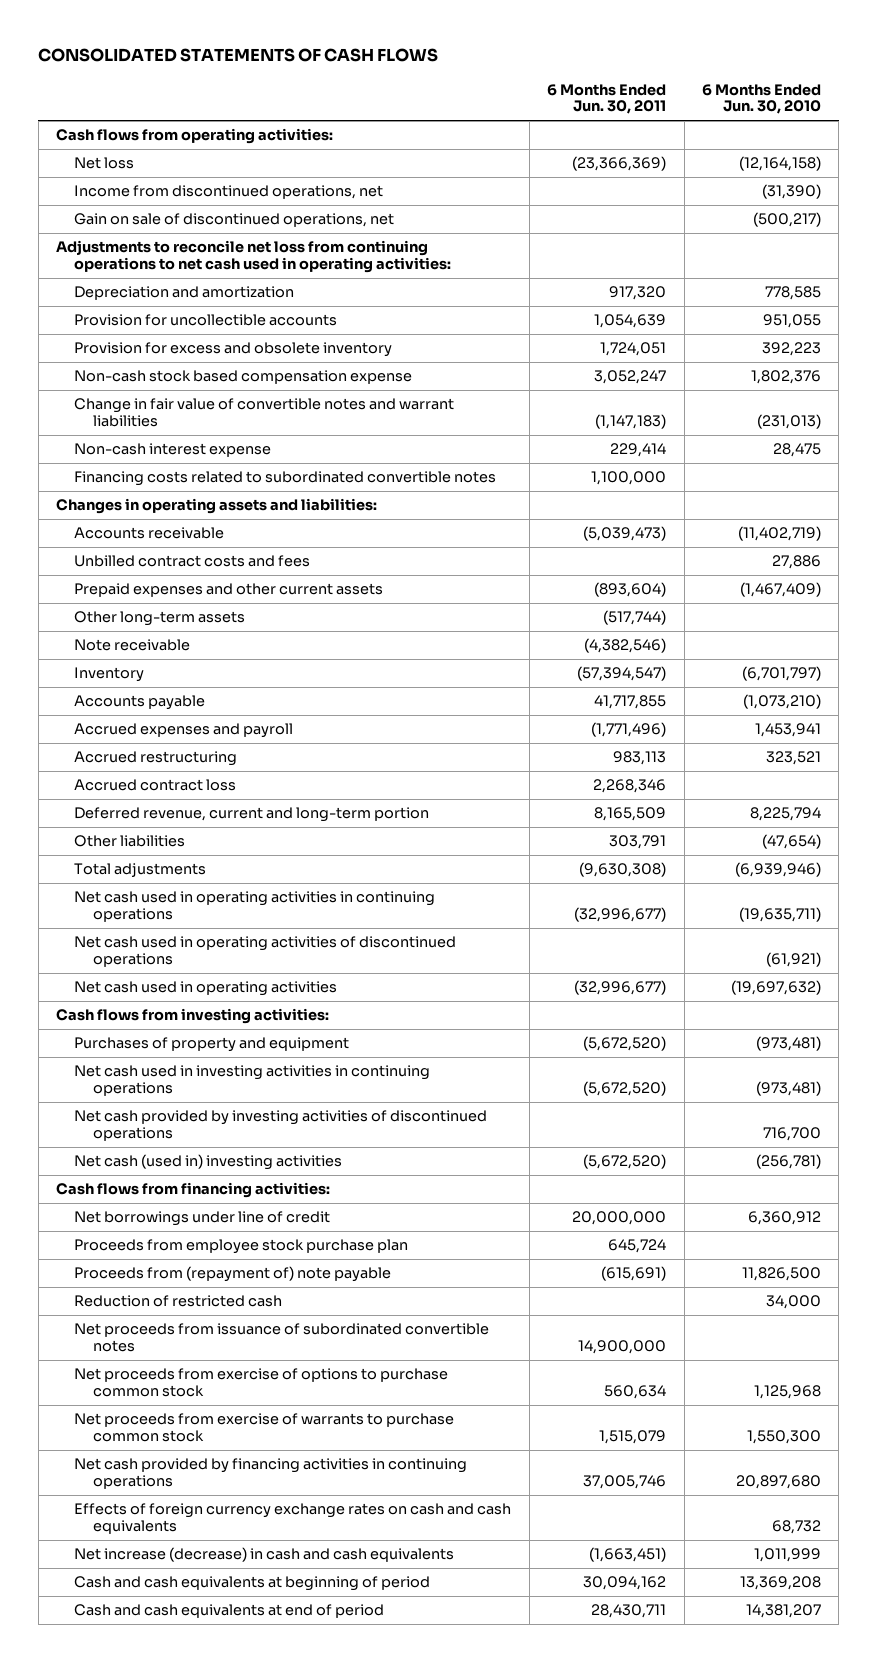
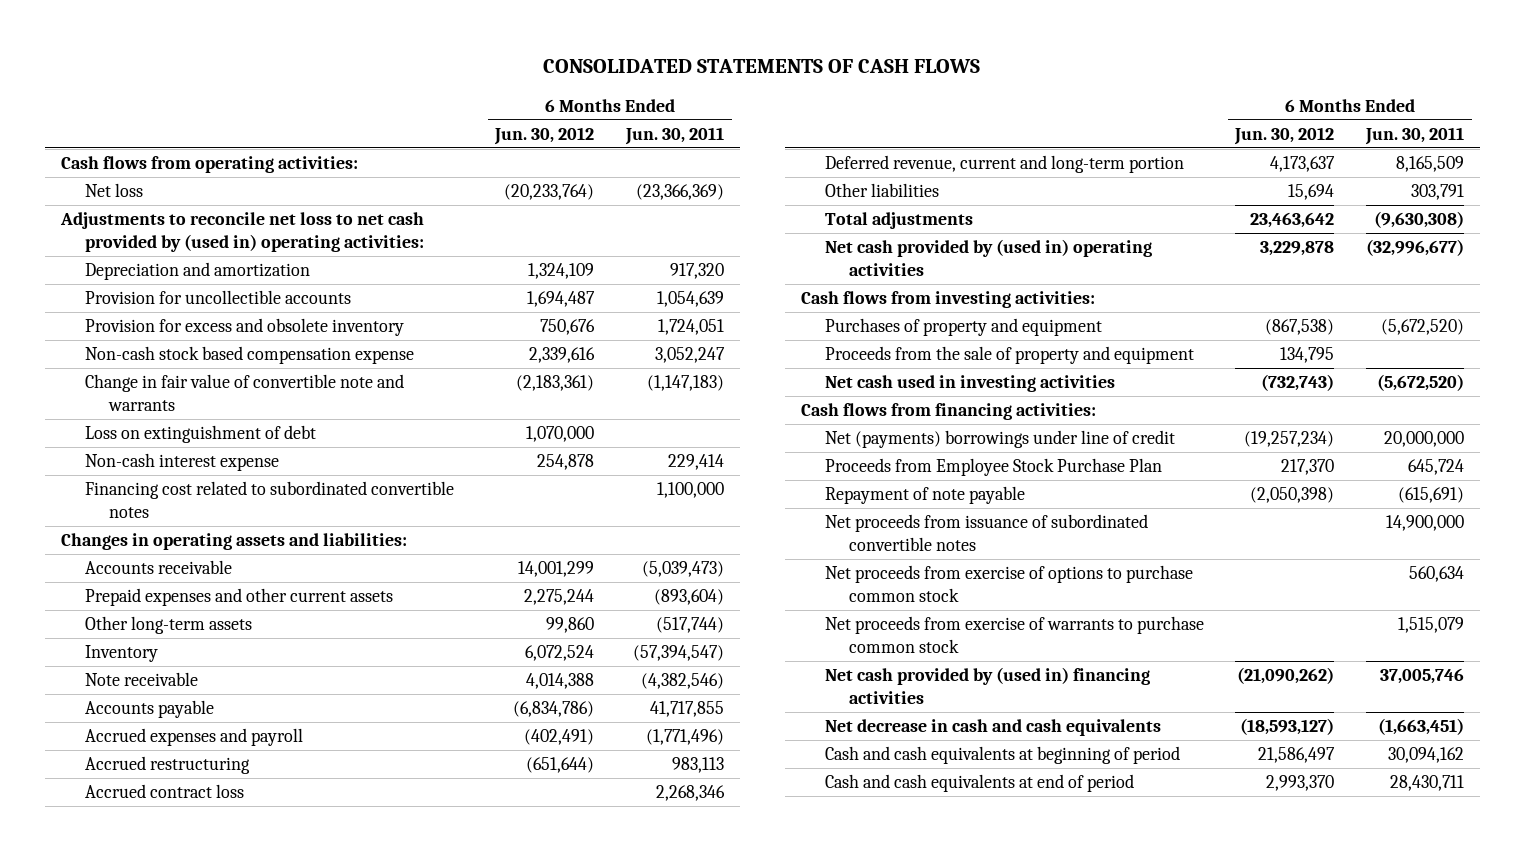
- | 6 Months Ended Jun. 30, 2011 | 6 Months Ended Jun. 30, 2010
+ | 6 Months Ended Jun. 30, 2012 | 6 Months Ended Jun. 30, 2011
- Income from discontinued operations, net | | (31,390)
- Gain on sale of discontinued operations, net | | (500,217)
- Adjustments to reconcile net loss from continuing operations to net cash used in operating activities:
+ Adjustments to reconcile net loss to net cash provided by (used in) operating activities:
- Change in fair value of convertible notes and warrant liabilities | (1,147,183) | (231,013)
+ Change in fair value of convertible note and warrants | (2,183,361) | (1,147,183)
+ Loss on extinguishment of debt | 1,070,000 |
- Financing costs related to subordinated convertible notes | 1,100,000 |
+ Financing cost related to subordinated convertible notes | | 1,100,000
- Unbilled contract costs and fees | | 27,886
moved down: Note receivable | 4,014,388 | (4,382,546)
- Net cash used in operating activities in continuing operations | (32,996,677) | (19,635,711)
- Net cash used in operating activities of discontinued operations | | (61,921)
- Net cash used in operating activities | (32,996,677) | (19,697,632)
+ Net cash provided by (used in) operating activities | 3,229,878 | (32,996,677)
- Net cash used in investing activities in continuing operations | (5,672,520) | (973,481)
- Net cash provided by investing activities of discontinued operations | | 716,700
- Net cash (used in) investing activities | (5,672,520) | (256,781)
+ Proceeds from the sale of property and equipment | 134,795 |
+ Net cash used in investing activities | (732,743) | (5,672,520)
- Net borrowings under line of credit | 20,000,000 | 6,360,912
- Proceeds from employee stock purchase plan | 645,724 |
- Proceeds from (repayment of) note payable | (615,691) | 11,826,500
- Reduction of restricted cash | | 34,000
+ Net (payments) borrowings under line of credit | (19,257,234) | 20,000,000
+ Proceeds from Employee Stock Purchase Plan | 217,370 | 645,724
+ Repayment of note payable | (2,050,398) | (615,691)
- Net cash provided by financing activities in continuing operations | 37,005,746 | 20,897,680
- Effects of foreign currency exchange rates on cash and cash equivalents | | 68,732
- Net increase (decrease) in cash and cash equivalents | (1,663,451) | 1,011,999
+ Net cash provided by (used in) financing activities | (21,090,262) | 37,005,746
+ Net decrease in cash and cash equivalents | (18,593,127) | (1,663,451)

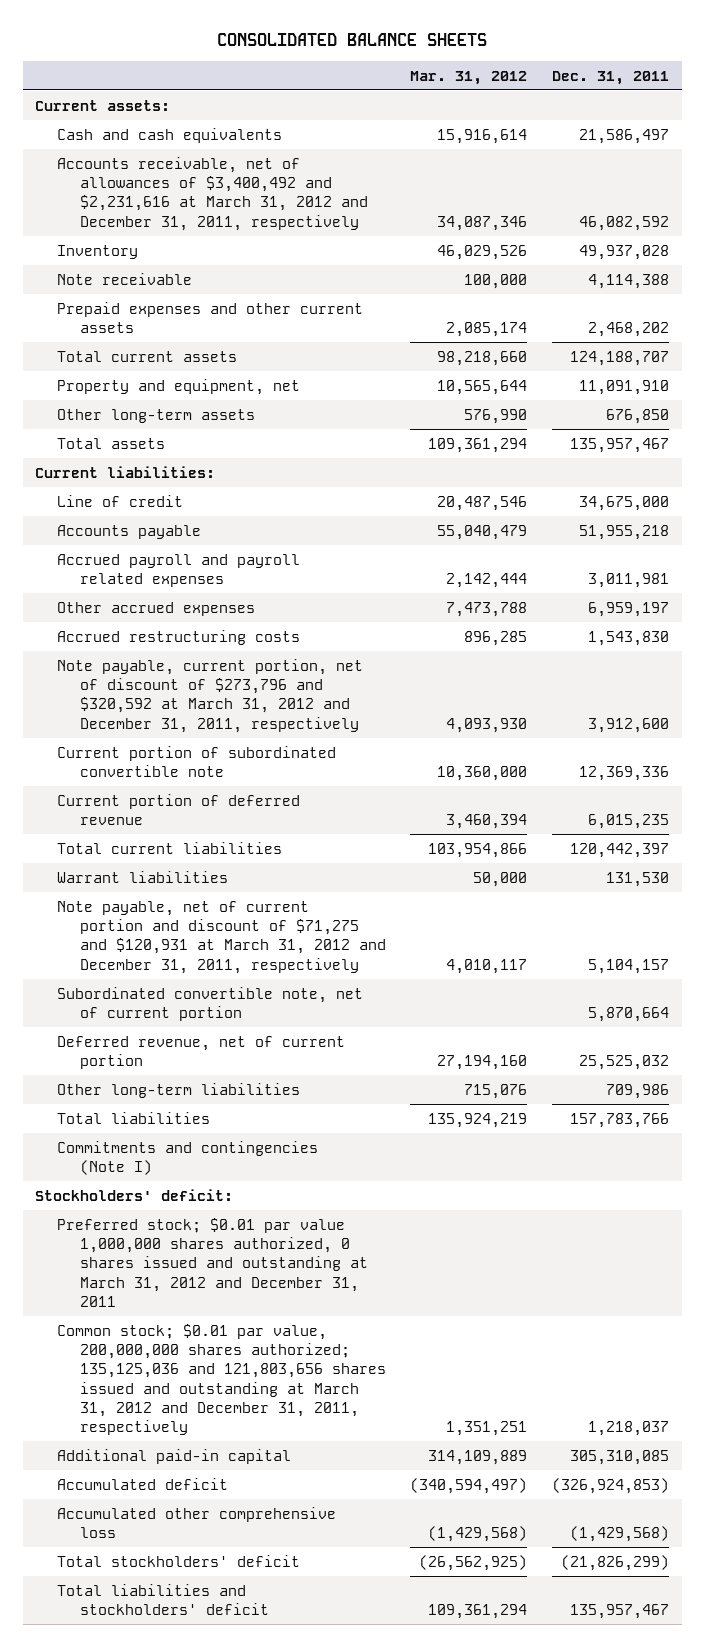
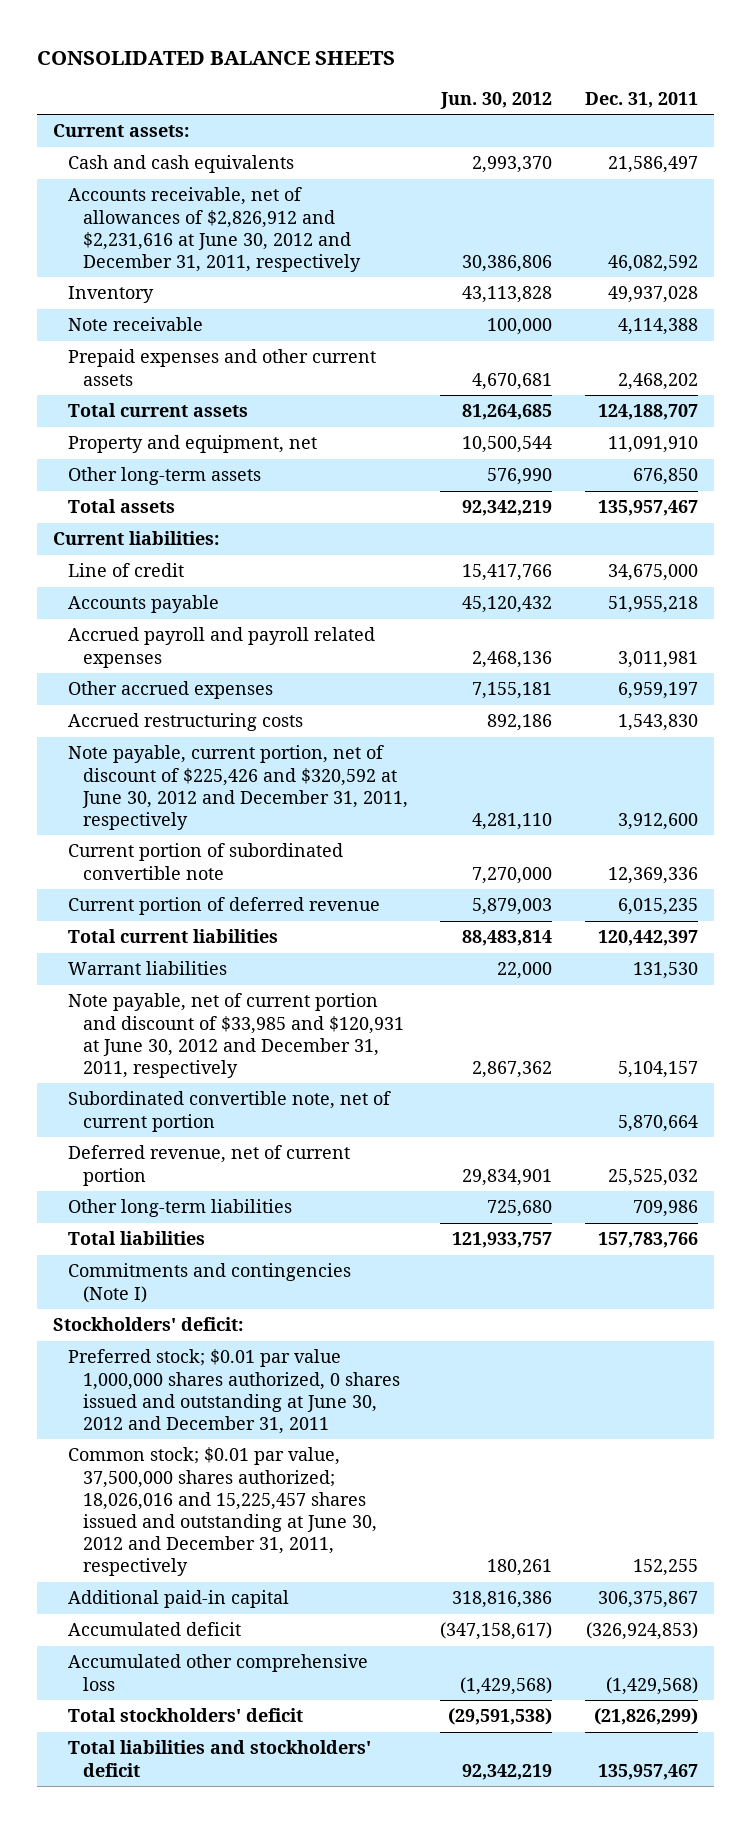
- | Mar. 31, 2012 | Dec. 31, 2011
+ | Jun. 30, 2012 | Dec. 31, 2011
- Accounts receivable, net of allowances of $3,400,492 and $2,231,616 at March 31, 2012 and December 31, 2011, respectively | 34,087,346 | 46,082,592
+ Accounts receivable, net of allowances of $2,826,912 and $2,231,616 at June 30, 2012 and December 31, 2011, respectively | 30,386,806 | 46,082,592
- Note payable, current portion, net of discount of $273,796 and $320,592 at March 31, 2012 and December 31, 2011, respectively | 4,093,930 | 3,912,600
+ Note payable, current portion, net of discount of $225,426 and $320,592 at June 30, 2012 and December 31, 2011, respectively | 4,281,110 | 3,912,600
- Note payable, net of current portion and discount of $71,275 and $120,931 at March 31, 2012 and December 31, 2011, respectively | 4,010,117 | 5,104,157
+ Note payable, net of current portion and discount of $33,985 and $120,931 at June 30, 2012 and December 31, 2011, respectively | 2,867,362 | 5,104,157
- Preferred stock; $0.01 par value 1,000,000 shares authorized, 0 shares issued and outstanding at March 31, 2012 and December 31, 2011
- Common stock; $0.01 par value, 200,000,000 shares authorized; 135,125,036 and 121,803,656 shares issued and outstanding at March 31, 2012 and December 31, 2011, respectively | 1,351,251 | 1,218,037
- Additional paid-in capital | 314,109,889 | 305,310,085
+ Preferred stock; $0.01 par value 1,000,000 shares authorized, 0 shares issued and outstanding at June 30, 2012 and December 31, 2011
+ Common stock; $0.01 par value, 37,500,000 shares authorized; 18,026,016 and 15,225,457 shares issued and outstanding at June 30, 2012 and December 31, 2011, respectively | 180,261 | 152,255
+ Additional paid-in capital | 318,816,386 | 306,375,867

